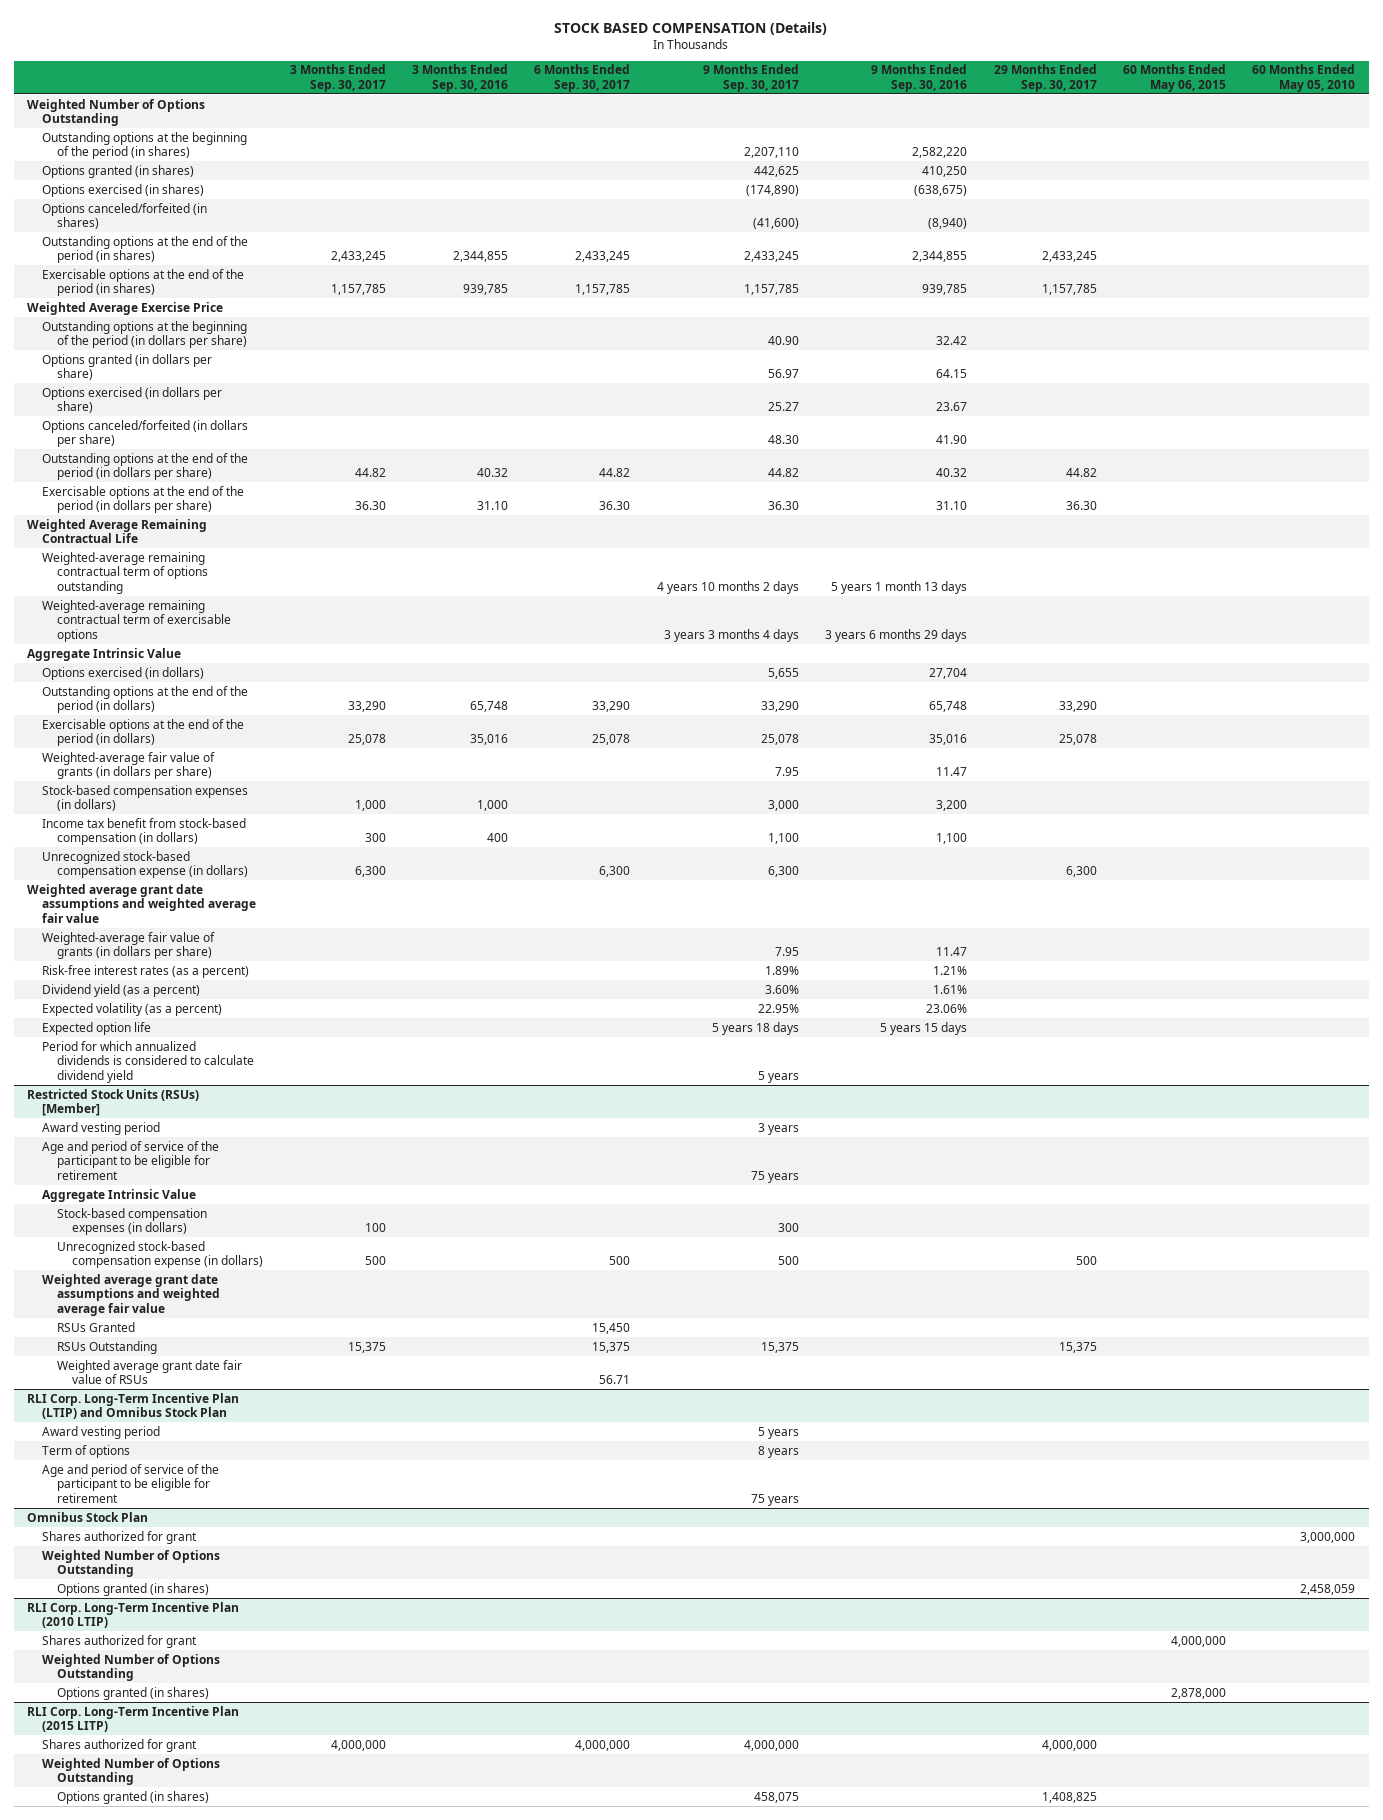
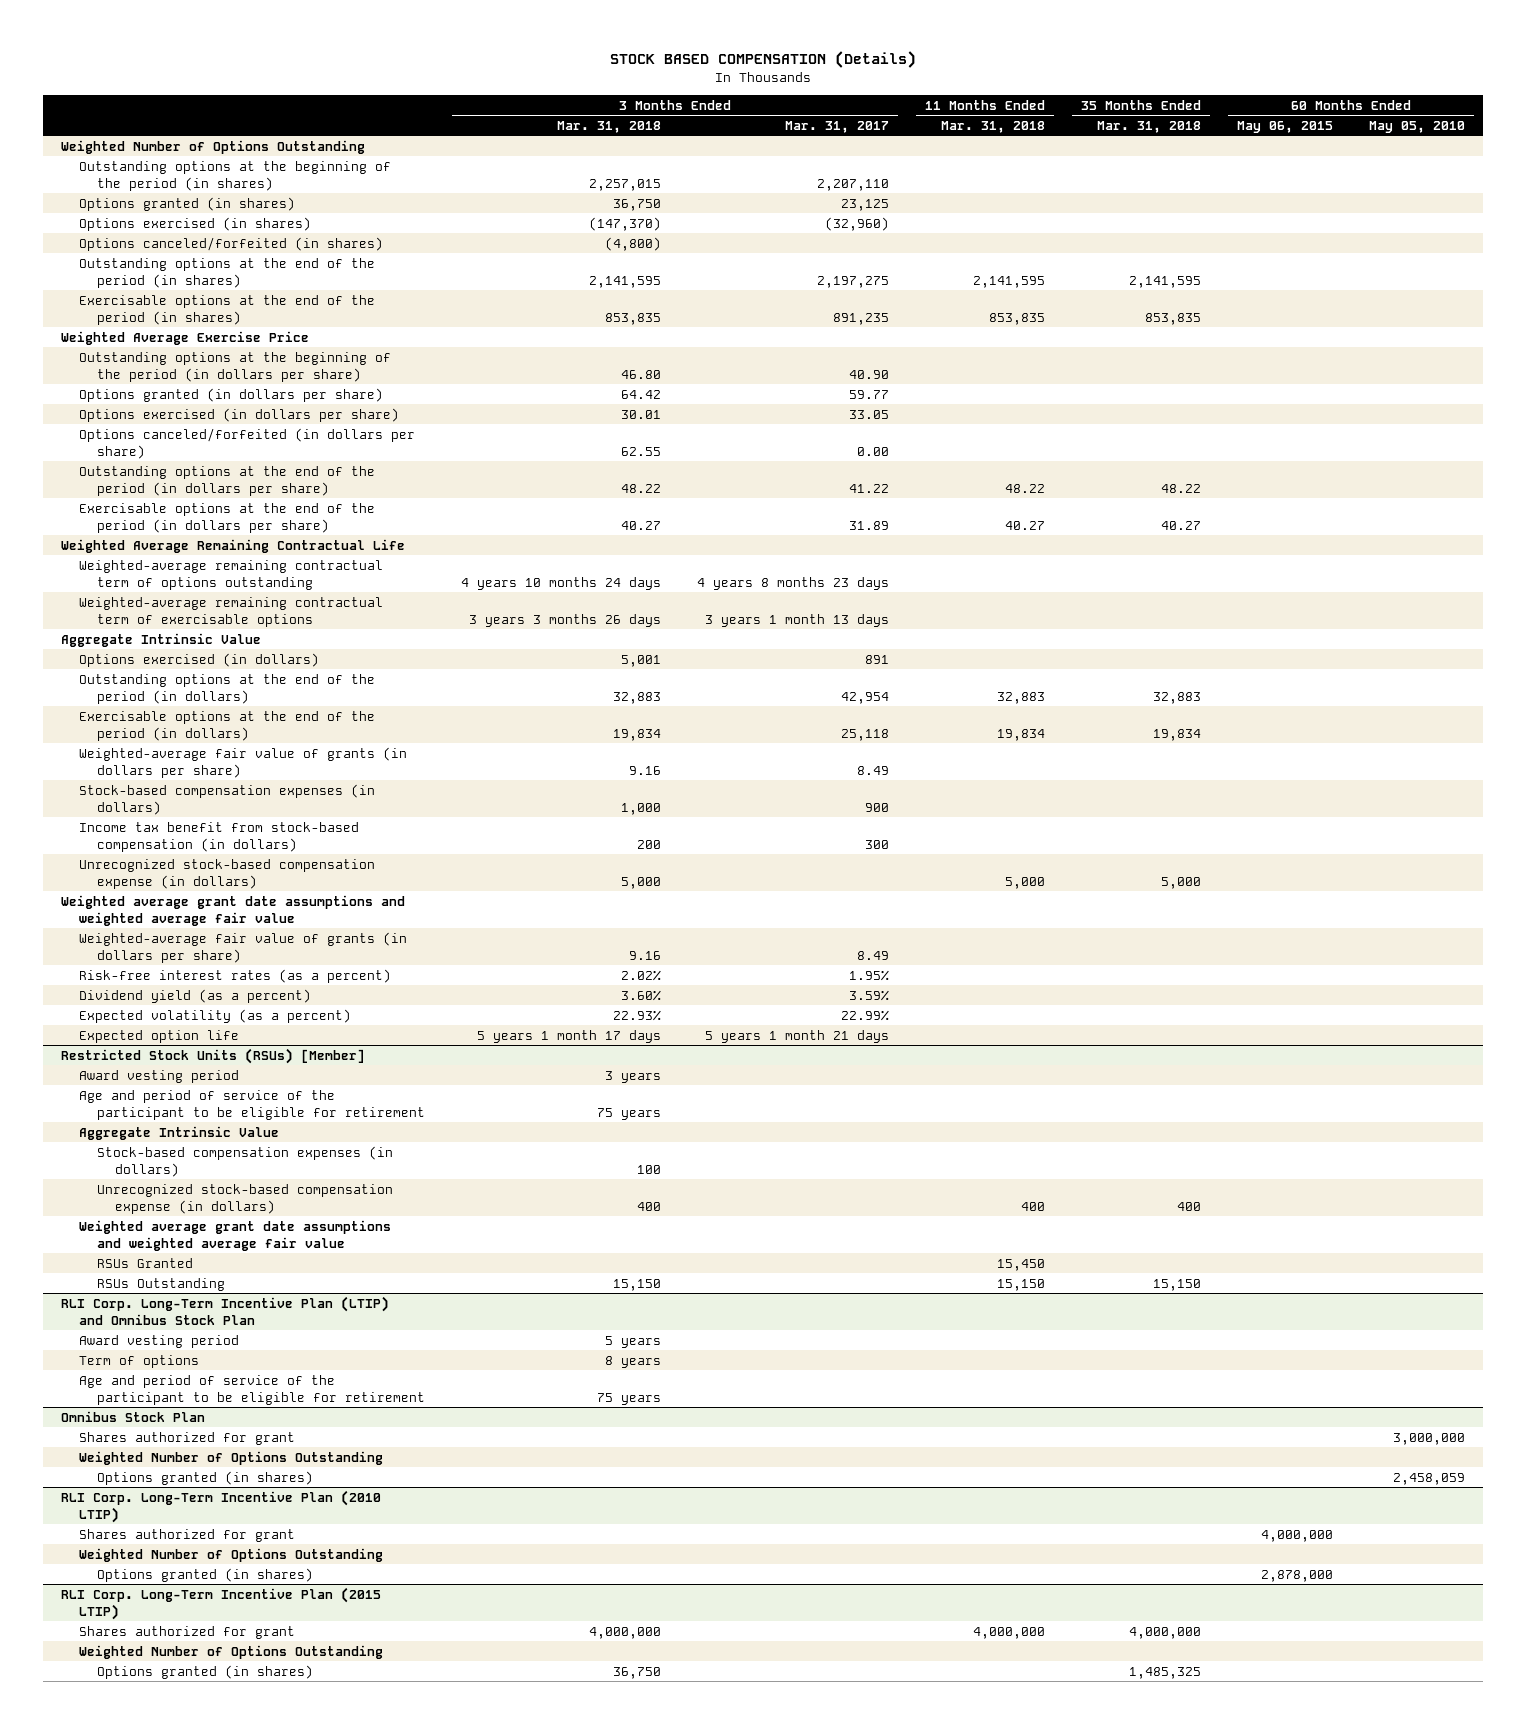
- | 3 Months Ended Sep. 30, 2017 | 3 Months Ended Sep. 30, 2016 | 6 Months Ended Sep. 30, 2017 | 9 Months Ended Sep. 30, 2017 | 9 Months Ended Sep. 30, 2016 | 29 Months Ended Sep. 30, 2017 | 60 Months Ended May 06, 2015 | 60 Months Ended May 05, 2010
+ | 3 Months Ended Mar. 31, 2018 | 3 Months Ended Mar. 31, 2017 | 11 Months Ended Mar. 31, 2018 | 35 Months Ended Mar. 31, 2018 | 60 Months Ended May 06, 2015 | 60 Months Ended May 05, 2010
- Period for which annualized dividends is considered to calculate dividend yield | | | | 5 years | | | |
@ Restricted Stock Units (RSUs) [Member]
- Weighted average grant date fair value of RSUs | | | 56.71 | | | | |
- RLI Corp. Long-Term Incentive Plan (2015 LITP)
+ RLI Corp. Long-Term Incentive Plan (2015 LTIP)

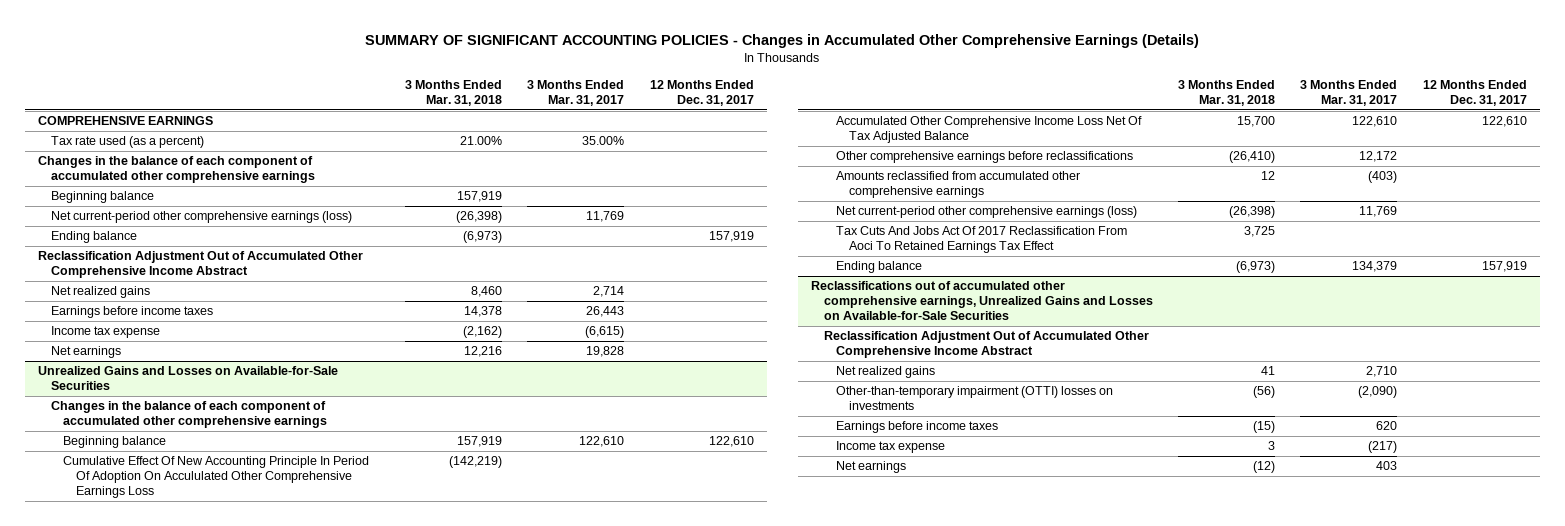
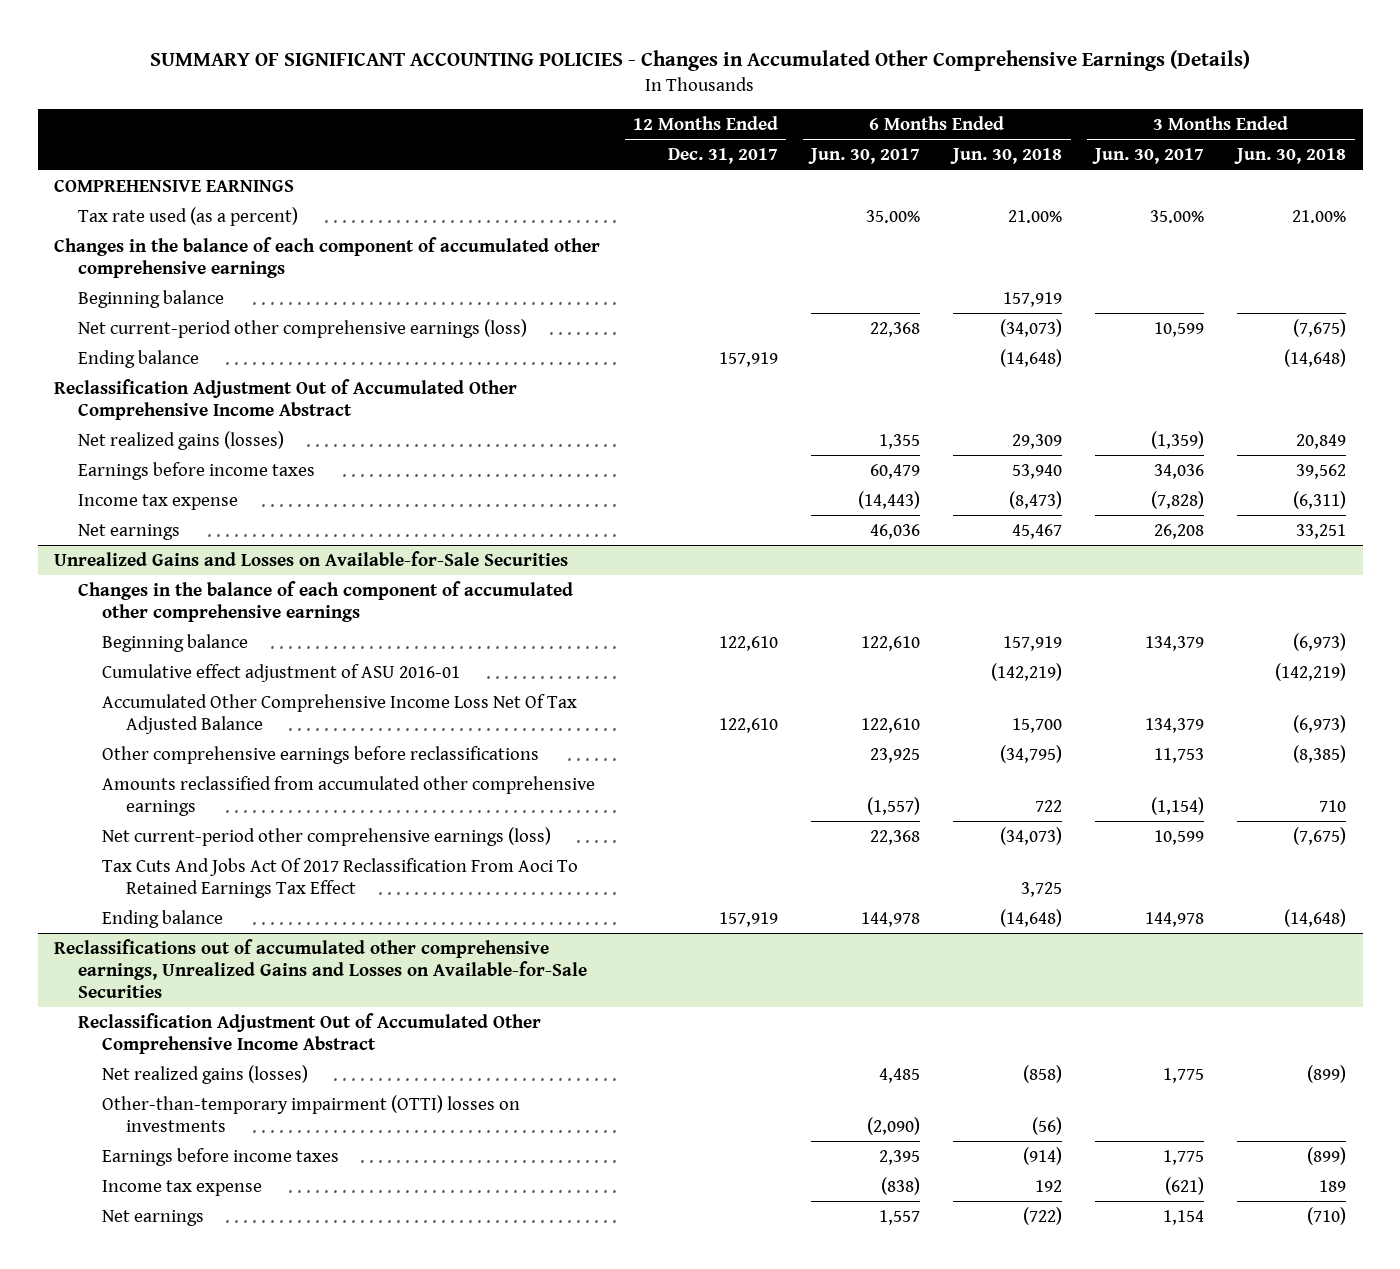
- | 3 Months Ended Mar. 31, 2018 | 3 Months Ended Mar. 31, 2017 | 12 Months Ended Dec. 31, 2017
+ | 12 Months Ended Dec. 31, 2017 | 6 Months Ended Jun. 30, 2017 | 6 Months Ended Jun. 30, 2018 | 3 Months Ended Jun. 30, 2017 | 3 Months Ended Jun. 30, 2018
- Net realized gains | 8,460 | 2,714 |
+ Net realized gains (losses) | | 1,355 | 29,309 | (1,359) | 20,849
@ Unrealized Gains and Losses on Available-for-Sale Securities
- Cumulative Effect Of New Accounting Principle In Period Of Adoption On Accululated Other Comprehensive Earnings Loss | (142,219) | |
+ Cumulative effect adjustment of ASU 2016-01 | | | (142,219) | | (142,219)
@ Reclassifications out of accumulated other comprehensive earnings, Unrealized Gains and Losses on Available-for-Sale Securities
- Net realized gains | 41 | 2,710 |
+ Net realized gains (losses) | | 4,485 | (858) | 1,775 | (899)

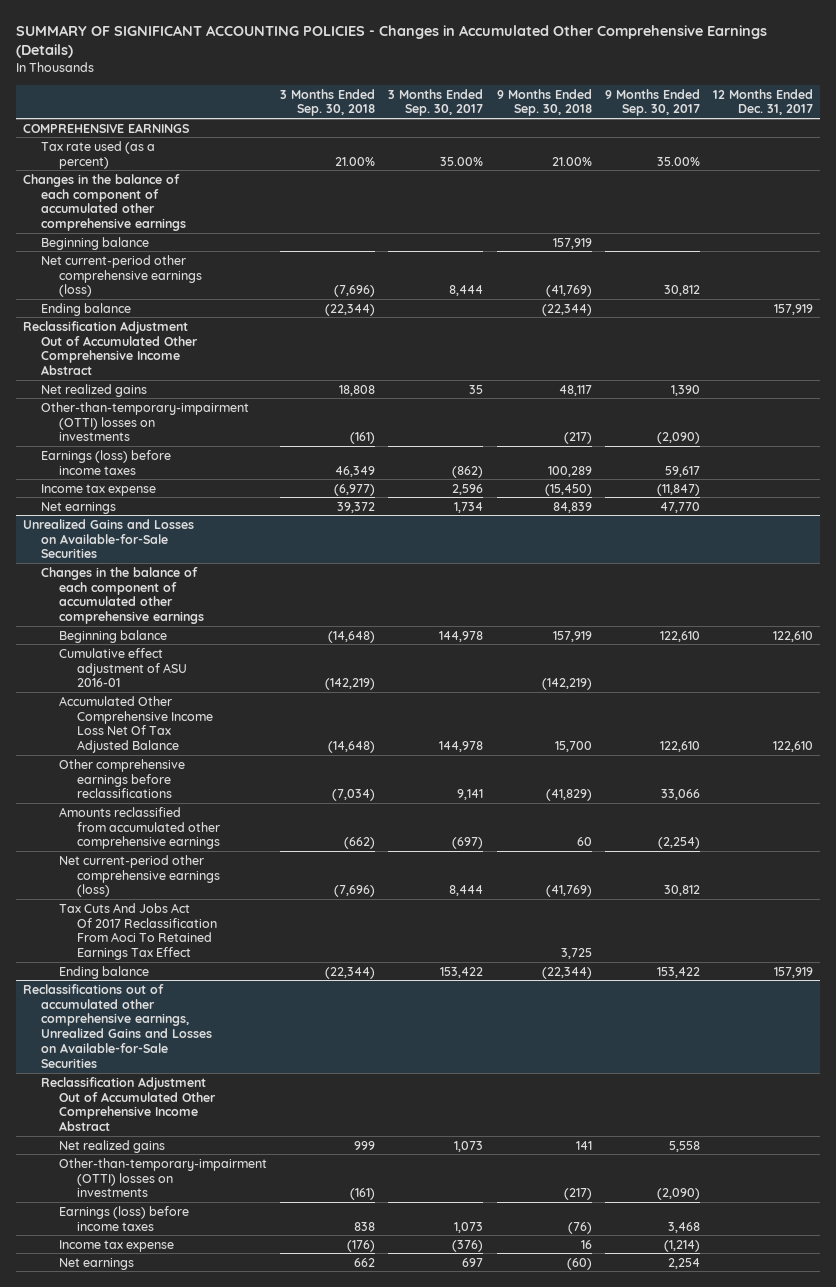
- | 12 Months Ended Dec. 31, 2017 | 6 Months Ended Jun. 30, 2017 | 6 Months Ended Jun. 30, 2018 | 3 Months Ended Jun. 30, 2017 | 3 Months Ended Jun. 30, 2018
+ | 3 Months Ended Sep. 30, 2018 | 3 Months Ended Sep. 30, 2017 | 9 Months Ended Sep. 30, 2018 | 9 Months Ended Sep. 30, 2017 | 12 Months Ended Dec. 31, 2017
- Net realized gains (losses) | | 1,355 | 29,309 | (1,359) | 20,849
- Earnings before income taxes | | 60,479 | 53,940 | 34,036 | 39,562
+ Net realized gains | 18,808 | 35 | 48,117 | 1,390 |
+ Other-than-temporary-impairment (OTTI) losses on investments | (161) | | (217) | (2,090) |
+ Earnings (loss) before income taxes | 46,349 | (862) | 100,289 | 59,617 |
@ Reclassifications out of accumulated other comprehensive earnings, Unrealized Gains and Losses on Available-for-Sale Securities
- Net realized gains (losses) | | 4,485 | (858) | 1,775 | (899)
- Other-than-temporary impairment (OTTI) losses on investments | | (2,090) | (56) | |
- Earnings before income taxes | | 2,395 | (914) | 1,775 | (899)
+ Net realized gains | 999 | 1,073 | 141 | 5,558 |
+ Other-than-temporary-impairment (OTTI) losses on investments | (161) | | (217) | (2,090) |
+ Earnings (loss) before income taxes | 838 | 1,073 | (76) | 3,468 |

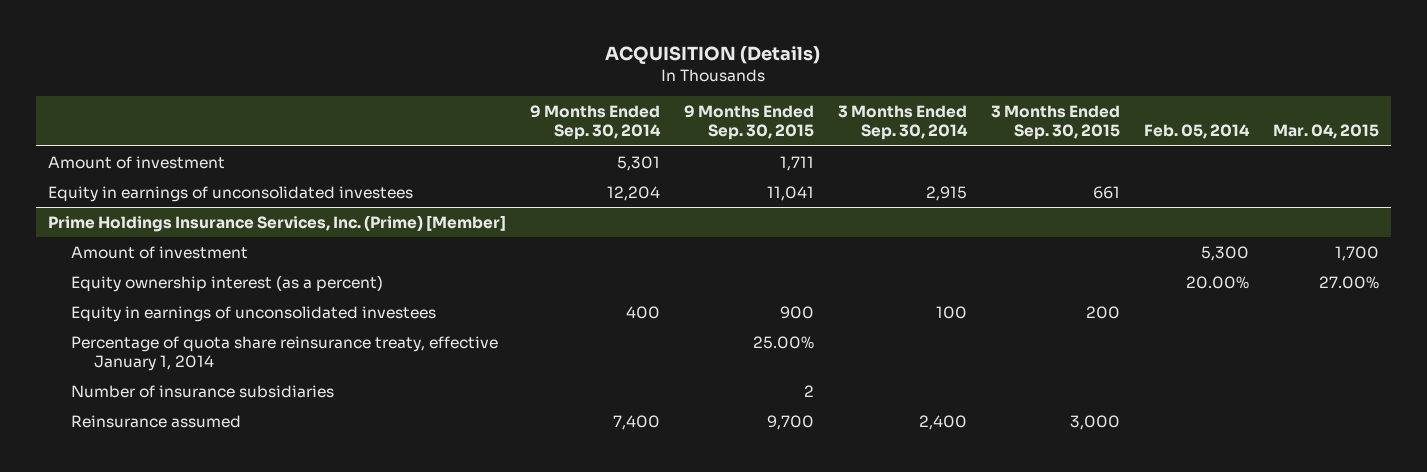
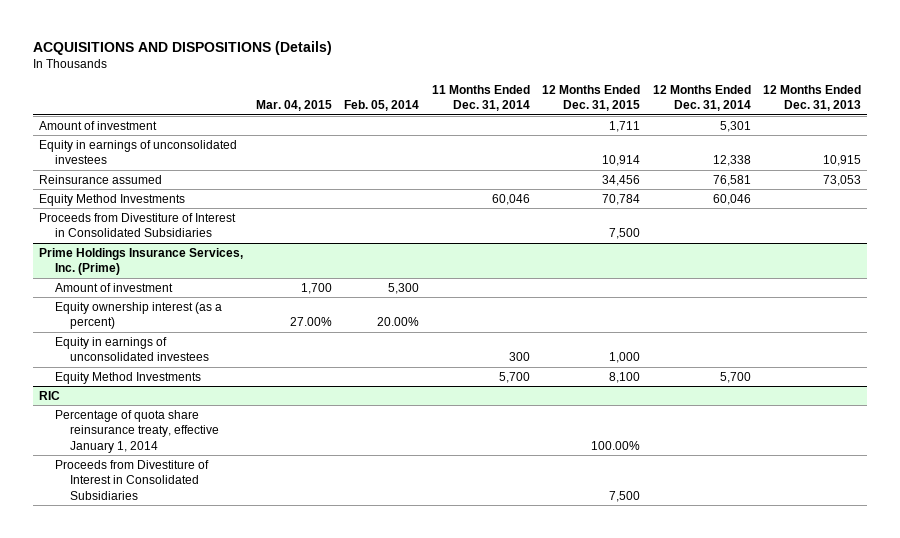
- ACQUISITION (Details)
+ ACQUISITIONS AND DISPOSITIONS (Details)
- | 9 Months Ended Sep. 30, 2014 | 9 Months Ended Sep. 30, 2015 | 3 Months Ended Sep. 30, 2014 | 3 Months Ended Sep. 30, 2015 | Feb. 05, 2014 | Mar. 04, 2015
+ | Mar. 04, 2015 | Feb. 05, 2014 | 11 Months Ended Dec. 31, 2014 | 12 Months Ended Dec. 31, 2015 | 12 Months Ended Dec. 31, 2014 | 12 Months Ended Dec. 31, 2013
- Prime Holdings Insurance Services, Inc. (Prime) [Member]
+ Reinsurance assumed | | | | 34,456 | 76,581 | 73,053
+ Equity Method Investments | | | 60,046 | 70,784 | 60,046 |
+ Proceeds from Divestiture of Interest in Consolidated Subsidiaries | | | | 7,500 | |
+ Prime Holdings Insurance Services, Inc. (Prime)
- Percentage of quota share reinsurance treaty, effective January 1, 2014 | | 25.00% | | | |
- Number of insurance subsidiaries | | 2 | | | |
- Reinsurance assumed | 7,400 | 9,700 | 2,400 | 3,000 | |
+ Equity Method Investments | | | 5,700 | 8,100 | 5,700 |
+ RIC
+ Percentage of quota share reinsurance treaty, effective January 1, 2014 | | | | 100.00% | |
+ Proceeds from Divestiture of Interest in Consolidated Subsidiaries | | | | 7,500 | |

